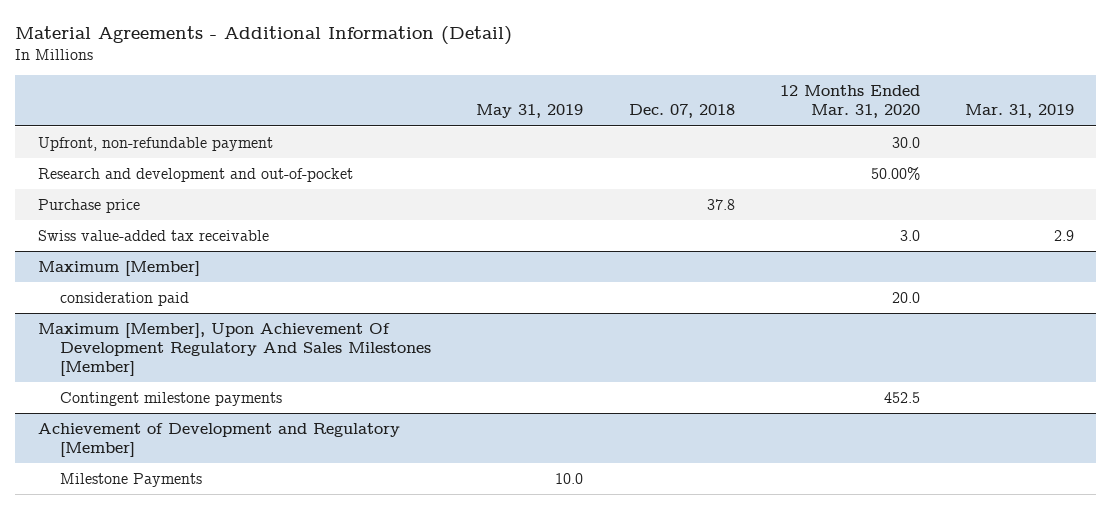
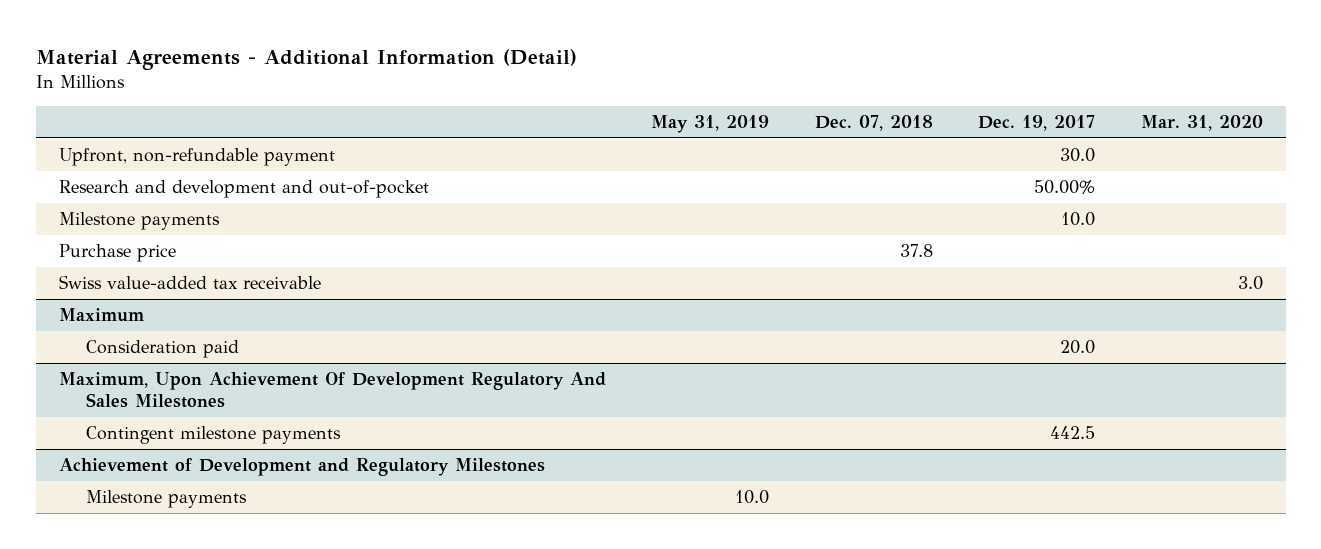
- | May 31, 2019 | Dec. 07, 2018 | 12 Months Ended Mar. 31, 2020 | Mar. 31, 2019
+ | May 31, 2019 | Dec. 07, 2018 | Dec. 19, 2017 | Mar. 31, 2020
+ Milestone payments | | | 10.0 |
- Maximum [Member]
- consideration paid | | | 20.0 |
- Maximum [Member], Upon Achievement Of Development Regulatory And Sales Milestones [Member]
+ Maximum
+ Consideration paid | | | 20.0 |
+ Maximum, Upon Achievement Of Development Regulatory And Sales Milestones
- Achievement of Development and Regulatory [Member]
- Milestone Payments | 10.0 | | |
+ Achievement of Development and Regulatory Milestones
+ Milestone payments | 10.0 | | |

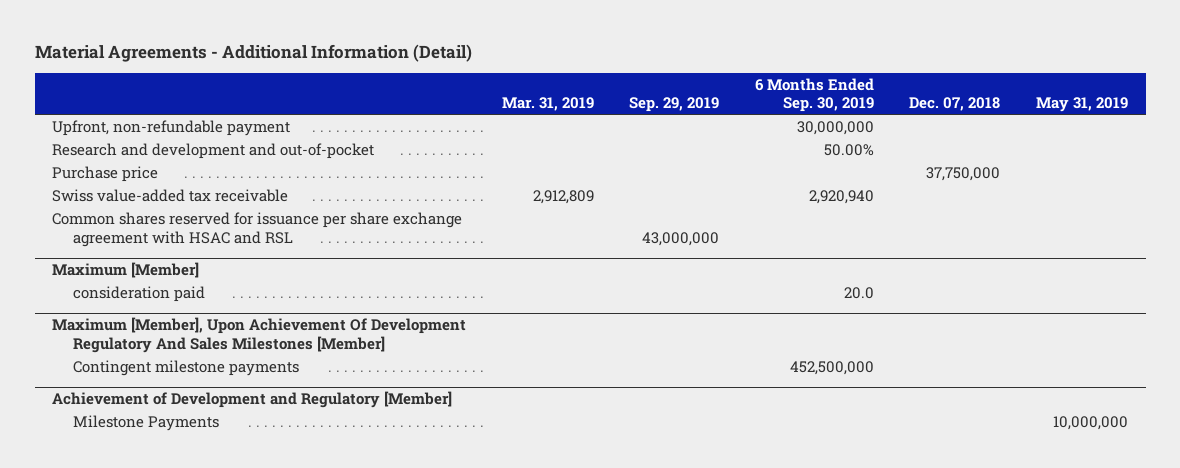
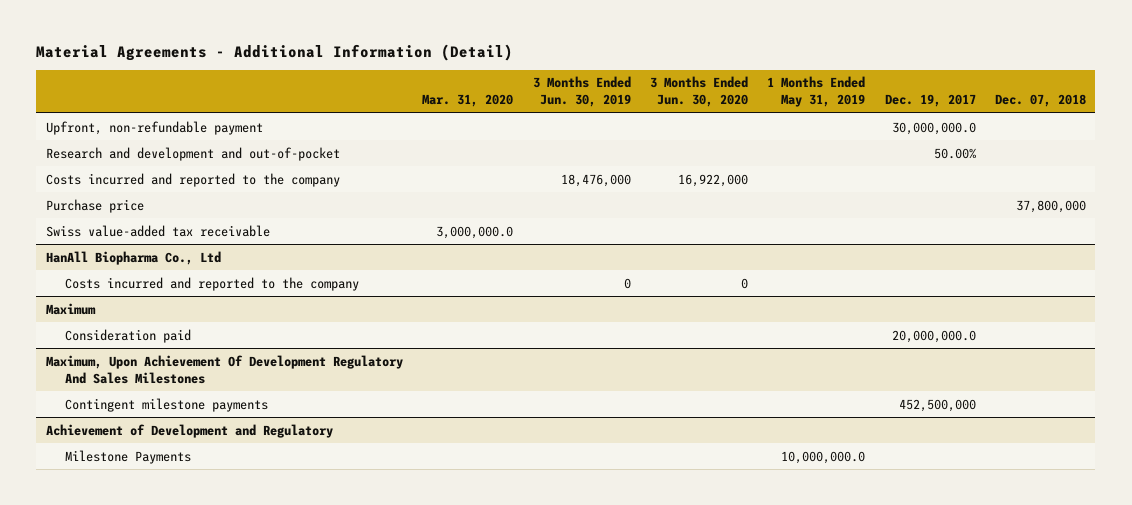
- | Mar. 31, 2019 | Sep. 29, 2019 | 6 Months Ended Sep. 30, 2019 | Dec. 07, 2018 | May 31, 2019
+ | Mar. 31, 2020 | 3 Months Ended Jun. 30, 2019 | 3 Months Ended Jun. 30, 2020 | 1 Months Ended May 31, 2019 | Dec. 19, 2017 | Dec. 07, 2018
- Purchase price | | | | 37,750,000 |
+ Costs incurred and reported to the company | | 18,476,000 | 16,922,000 | | |
+ Purchase price | | | | | | 37,800,000
- Common shares reserved for issuance per share exchange agreement with HSAC and RSL | | 43,000,000 | | |
- Maximum [Member]
- consideration paid | | | 20.0 | |
- Maximum [Member], Upon Achievement Of Development Regulatory And Sales Milestones [Member]
+ HanAll Biopharma Co., Ltd
+ Costs incurred and reported to the company | | 0 | 0 | | |
+ Maximum
+ Consideration paid | | | | | 20,000,000.0 |
+ Maximum, Upon Achievement Of Development Regulatory And Sales Milestones
- Achievement of Development and Regulatory [Member]
+ Achievement of Development and Regulatory

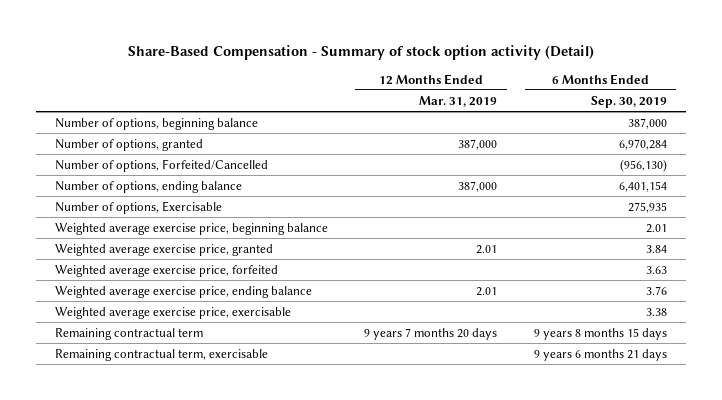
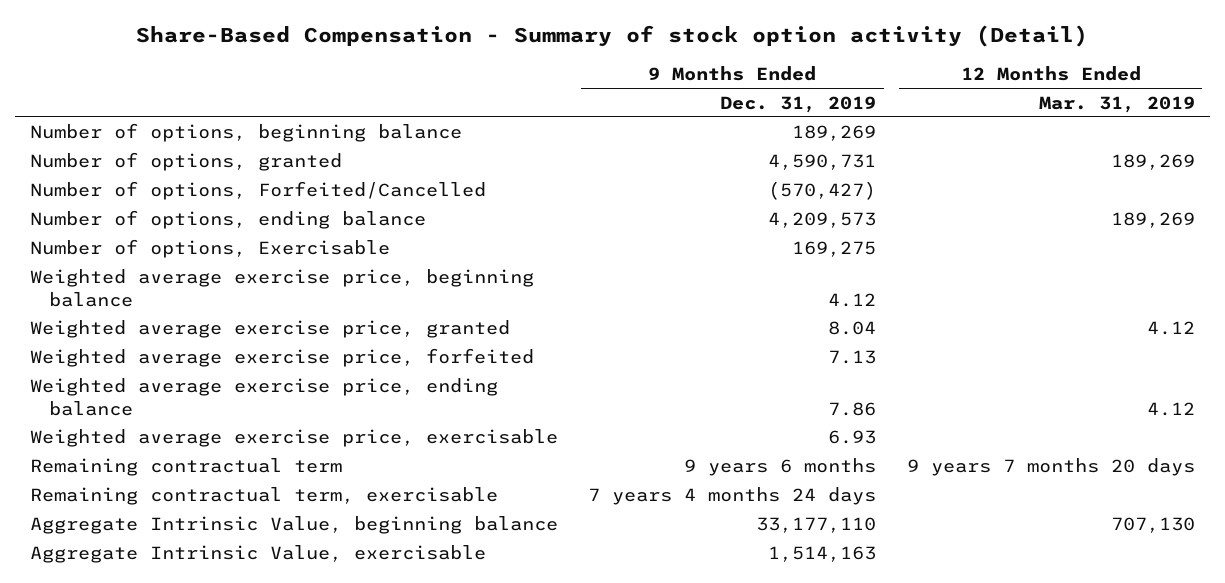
- | 12 Months Ended Mar. 31, 2019 | 6 Months Ended Sep. 30, 2019
+ | 9 Months Ended Dec. 31, 2019 | 12 Months Ended Mar. 31, 2019
- Number of options, granted | 387,000 | 6,970,284
+ Number of options, granted | 4,590,731 | 189,269
- Number of options, ending balance | 387,000 | 6,401,154
+ Number of options, ending balance | 4,209,573 | 189,269
- Weighted average exercise price, granted | 2.01 | 3.84
+ Weighted average exercise price, granted | 8.04 | 4.12
- Weighted average exercise price, ending balance | 2.01 | 3.76
+ Weighted average exercise price, ending balance | 7.86 | 4.12
+ Aggregate Intrinsic Value, beginning balance | 33,177,110 | 707,130
+ Aggregate Intrinsic Value, exercisable | 1,514,163 |

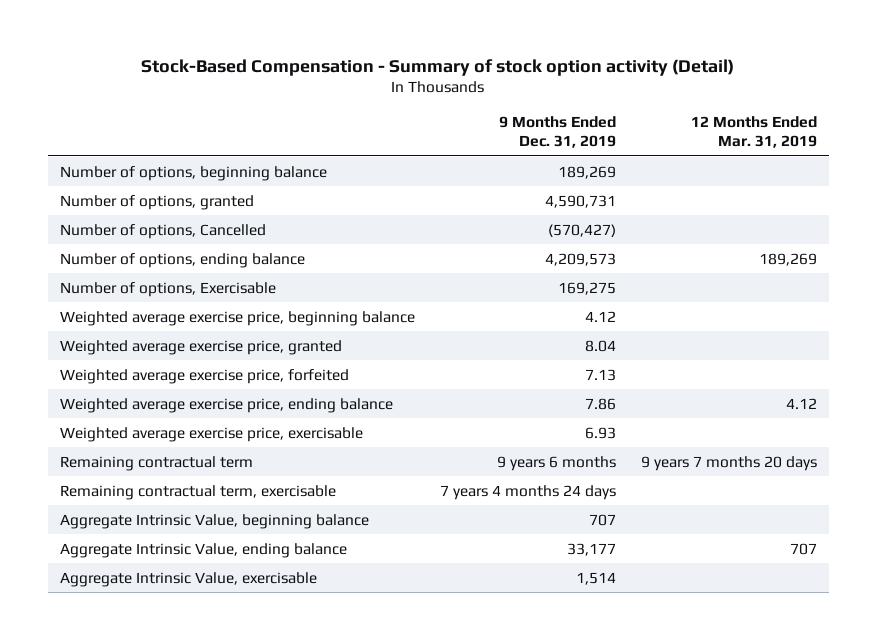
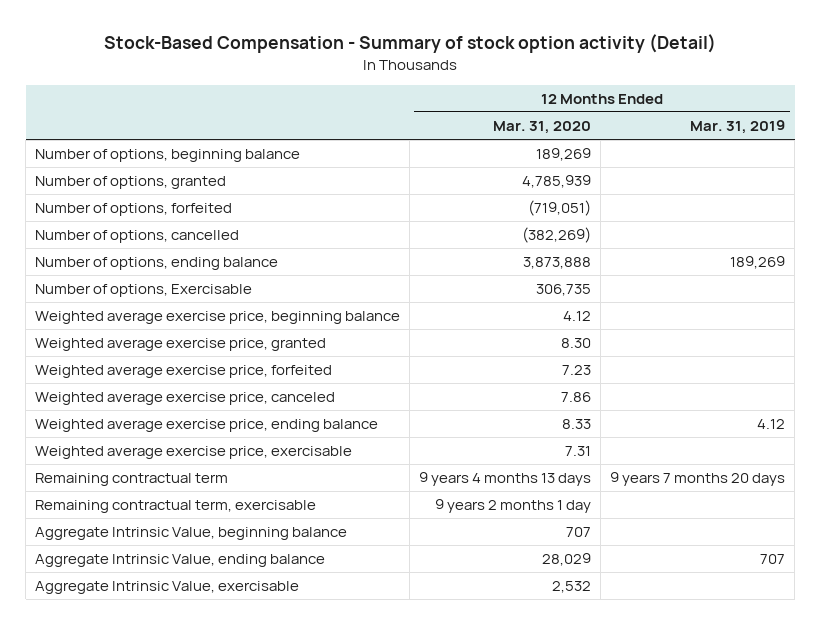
- | 9 Months Ended Dec. 31, 2019 | 12 Months Ended Mar. 31, 2019
+ | 12 Months Ended Mar. 31, 2020 | 12 Months Ended Mar. 31, 2019
- Number of options, Cancelled | (570,427) |
+ Number of options, forfeited | (719,051) |
+ Number of options, cancelled | (382,269) |
+ Weighted average exercise price, canceled | 7.86 |

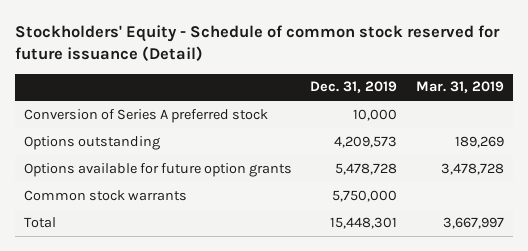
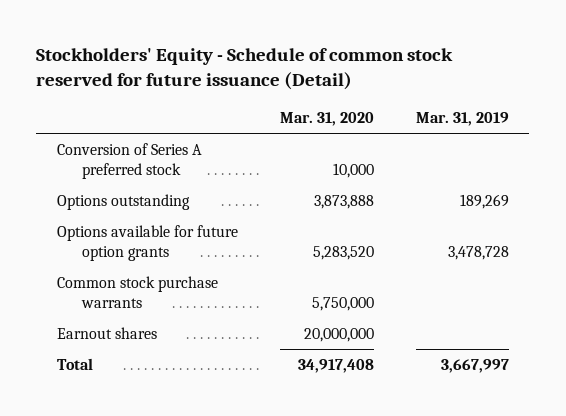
- | Dec. 31, 2019 | Mar. 31, 2019
+ | Mar. 31, 2020 | Mar. 31, 2019
- Common stock warrants | 5,750,000 |
+ Common stock purchase warrants | 5,750,000 |
+ Earnout shares | 20,000,000 |

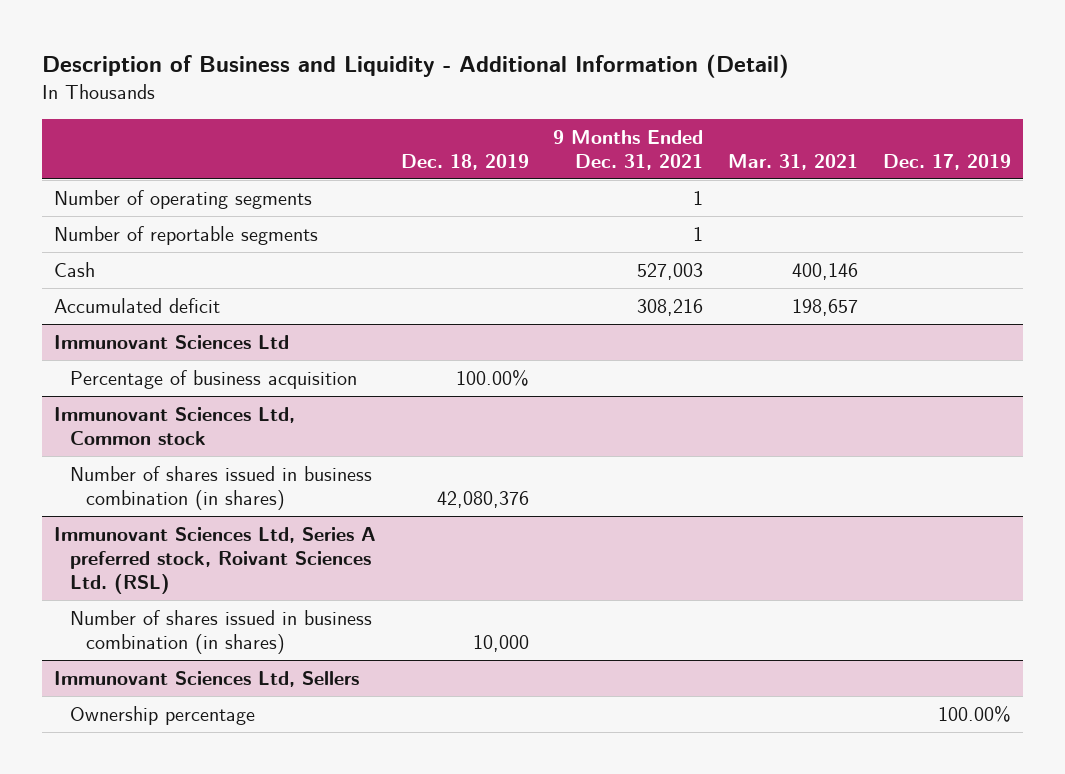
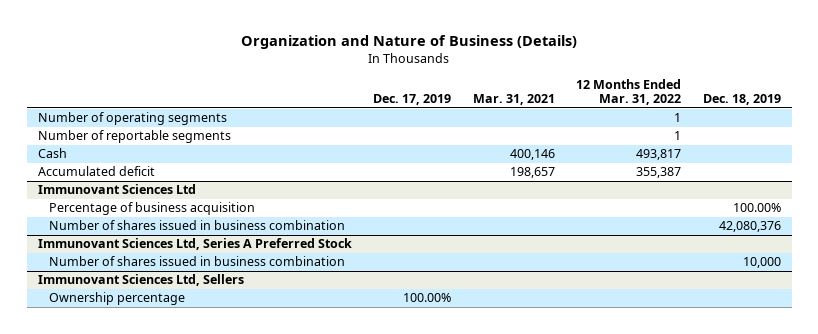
- Description of Business and Liquidity - Additional Information (Detail)
+ Organization and Nature of Business (Details)
- | Dec. 18, 2019 | 9 Months Ended Dec. 31, 2021 | Mar. 31, 2021 | Dec. 17, 2019
+ | Dec. 17, 2019 | Mar. 31, 2021 | 12 Months Ended Mar. 31, 2022 | Dec. 18, 2019
- Immunovant Sciences Ltd, Common stock
- Number of shares issued in business combination (in shares) | 42,080,376 | | |
- Immunovant Sciences Ltd, Series A preferred stock, Roivant Sciences Ltd. (RSL)
- Number of shares issued in business combination (in shares) | 10,000 | | |
@ Immunovant Sciences Ltd
+ Number of shares issued in business combination | | | | 42,080,376
+ Immunovant Sciences Ltd, Series A Preferred Stock
+ Number of shares issued in business combination | | | | 10,000

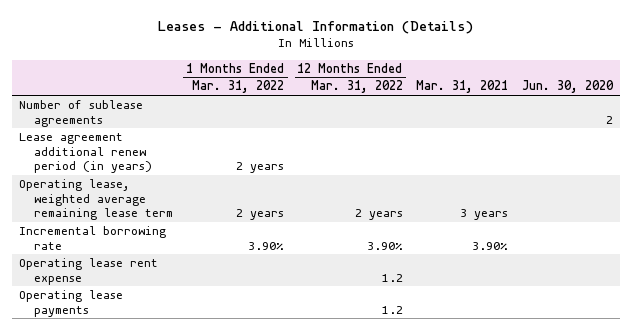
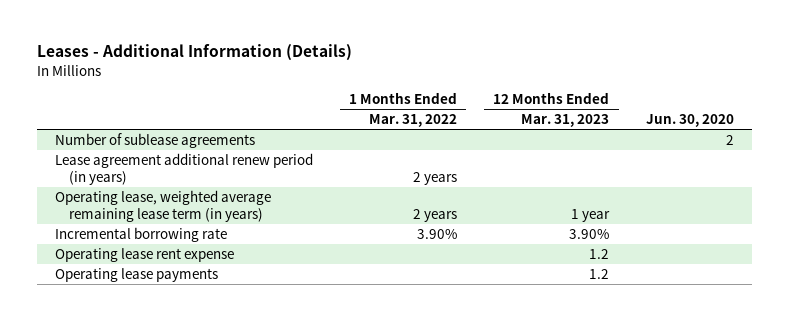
- | 1 Months Ended Mar. 31, 2022 | 12 Months Ended Mar. 31, 2022 | Mar. 31, 2021 | Jun. 30, 2020
+ | 1 Months Ended Mar. 31, 2022 | 12 Months Ended Mar. 31, 2023 | Jun. 30, 2020
- Operating lease, weighted average remaining lease term | 2 years | 2 years | 3 years |
+ Operating lease, weighted average remaining lease term (in years) | 2 years | 1 year |

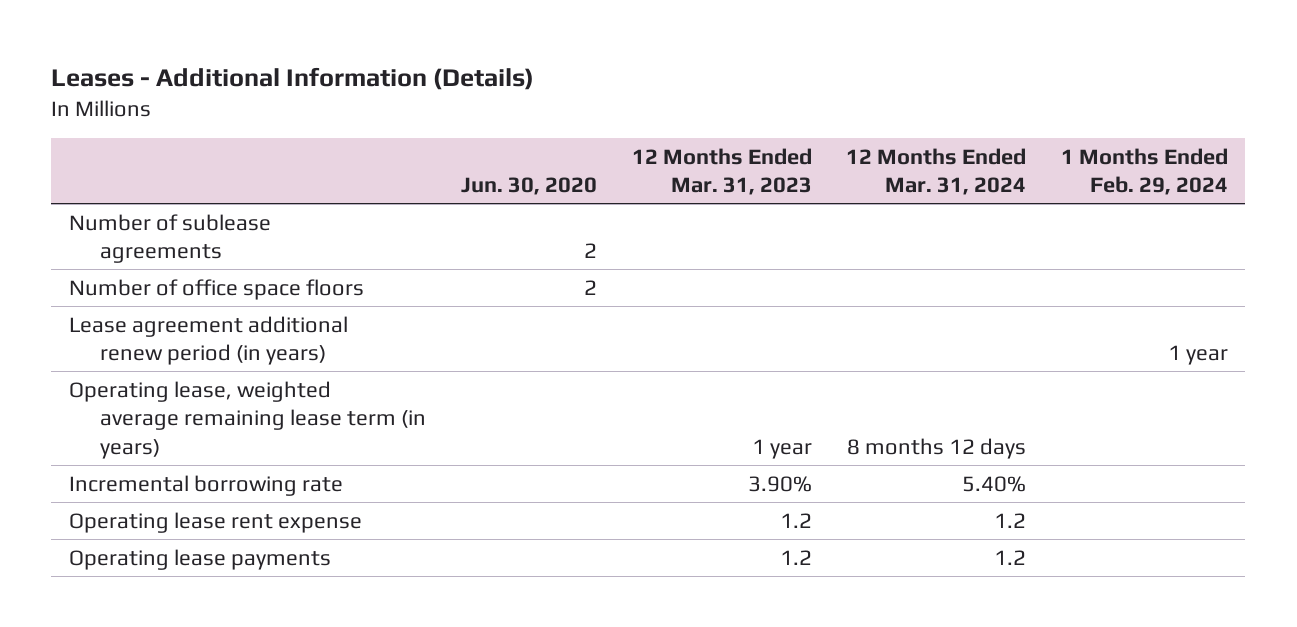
- | 1 Months Ended Mar. 31, 2022 | 12 Months Ended Mar. 31, 2023 | Jun. 30, 2020
+ | Jun. 30, 2020 | 12 Months Ended Mar. 31, 2023 | 12 Months Ended Mar. 31, 2024 | 1 Months Ended Feb. 29, 2024
+ Number of office space floors | 2 | | |

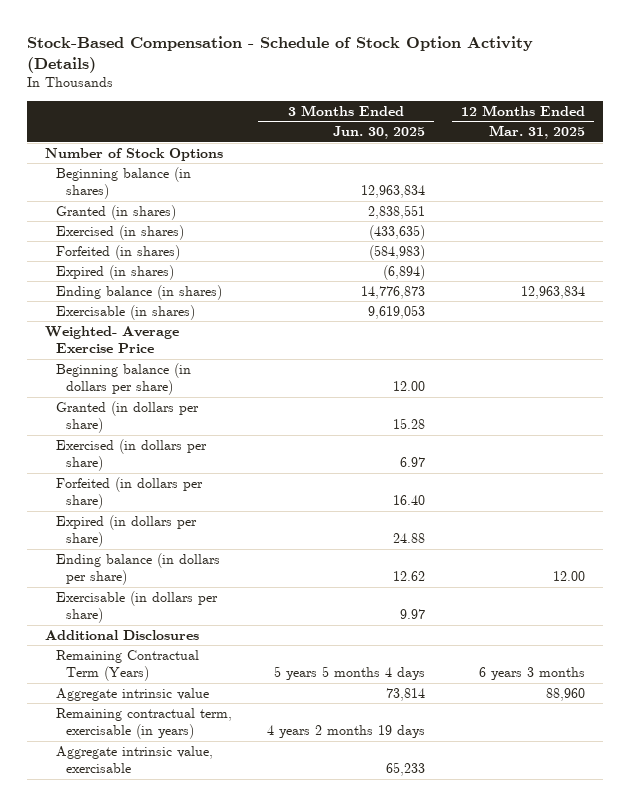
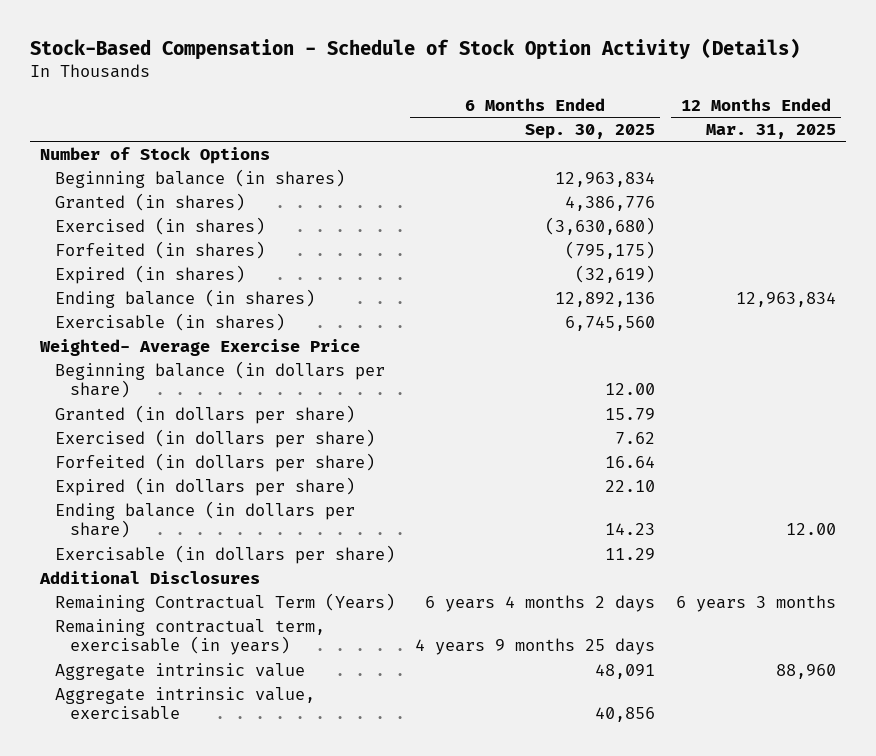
- | 3 Months Ended Jun. 30, 2025 | 12 Months Ended Mar. 31, 2025
+ | 6 Months Ended Sep. 30, 2025 | 12 Months Ended Mar. 31, 2025
moved down: Aggregate intrinsic value | 48,091 | 88,960

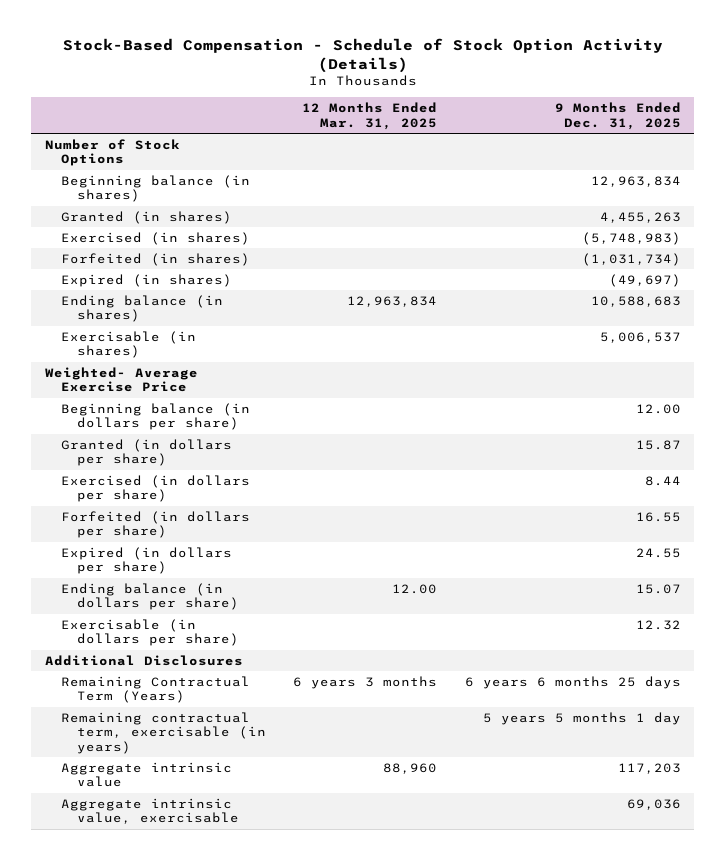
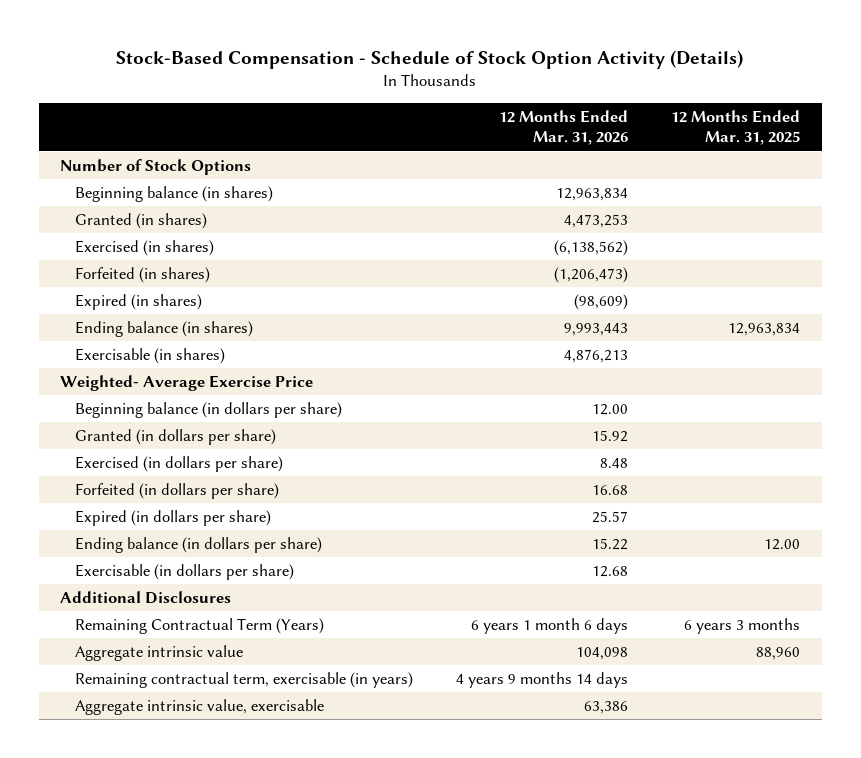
- | 12 Months Ended Mar. 31, 2025 | 9 Months Ended Dec. 31, 2025
+ | 12 Months Ended Mar. 31, 2026 | 12 Months Ended Mar. 31, 2025
moved down: Remaining contractual term, exercisable (in years) | 4 years 9 months 14 days |

